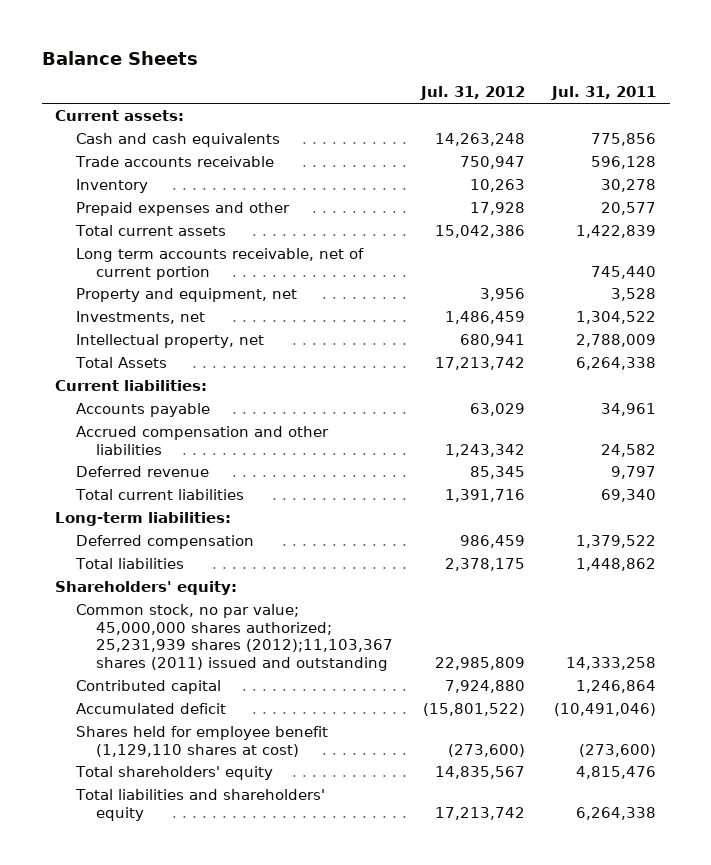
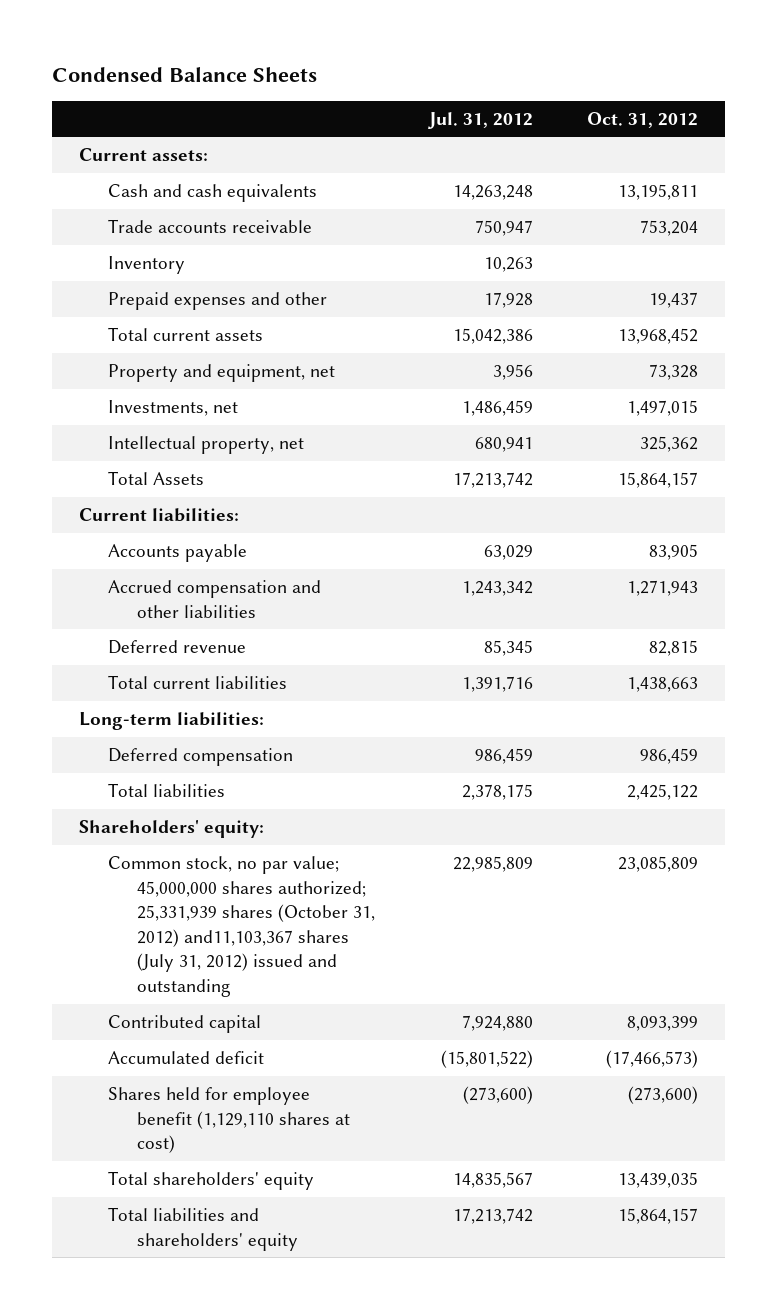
- Balance Sheets
+ Condensed Balance Sheets
- | Jul. 31, 2012 | Jul. 31, 2011
+ | Jul. 31, 2012 | Oct. 31, 2012
- Long term accounts receivable, net of current portion | | 745,440
- Common stock, no par value; 45,000,000 shares authorized; 25,231,939 shares (2012);11,103,367 shares (2011) issued and outstanding | 22,985,809 | 14,333,258
+ Common stock, no par value; 45,000,000 shares authorized; 25,331,939 shares (October 31, 2012) and11,103,367 shares (July 31, 2012) issued and outstanding | 22,985,809 | 23,085,809

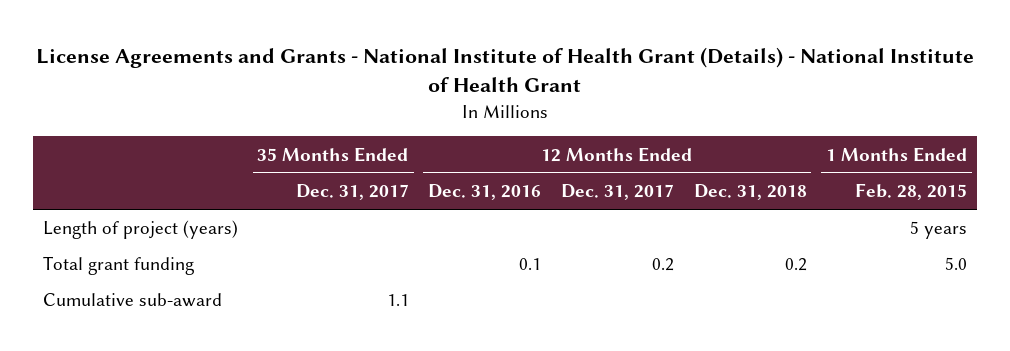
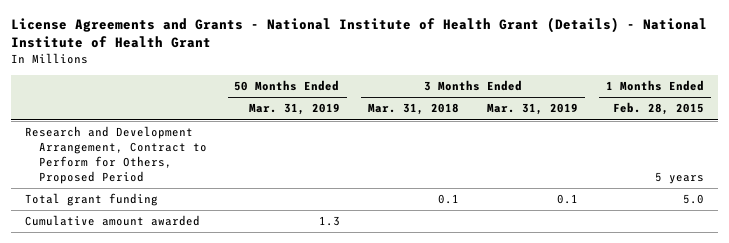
- | 35 Months Ended Dec. 31, 2017 | 12 Months Ended Dec. 31, 2016 | 12 Months Ended Dec. 31, 2017 | 12 Months Ended Dec. 31, 2018 | 1 Months Ended Feb. 28, 2015
+ | 50 Months Ended Mar. 31, 2019 | 3 Months Ended Mar. 31, 2018 | 3 Months Ended Mar. 31, 2019 | 1 Months Ended Feb. 28, 2015
- Length of project (years) | | | | | 5 years
+ Research and Development Arrangement, Contract to Perform for Others, Proposed Period | | | | 5 years
- Cumulative sub-award | 1.1 | | | |
+ Cumulative amount awarded | 1.3 | | |

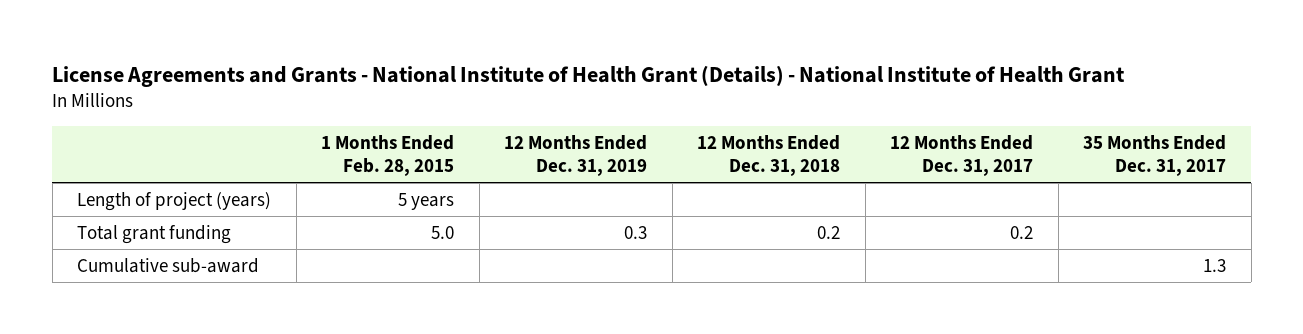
- | 50 Months Ended Mar. 31, 2019 | 3 Months Ended Mar. 31, 2018 | 3 Months Ended Mar. 31, 2019 | 1 Months Ended Feb. 28, 2015
+ | 1 Months Ended Feb. 28, 2015 | 12 Months Ended Dec. 31, 2019 | 12 Months Ended Dec. 31, 2018 | 12 Months Ended Dec. 31, 2017 | 35 Months Ended Dec. 31, 2017
- Research and Development Arrangement, Contract to Perform for Others, Proposed Period | | | | 5 years
+ Length of project (years) | 5 years | | | |
- Cumulative amount awarded | 1.3 | | |
+ Cumulative sub-award | | | | | 1.3

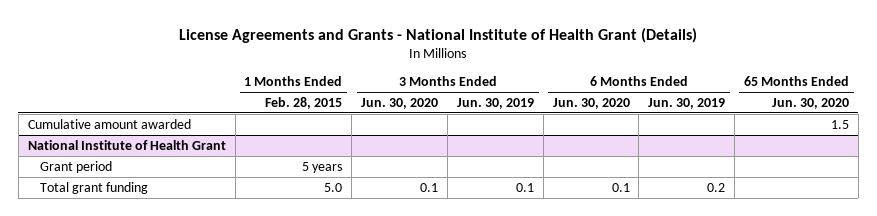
- License Agreements and Grants - National Institute of Health Grant (Details) - National Institute of Health Grant
+ License Agreements and Grants - National Institute of Health Grant (Details)
- | 1 Months Ended Feb. 28, 2015 | 12 Months Ended Dec. 31, 2019 | 12 Months Ended Dec. 31, 2018 | 12 Months Ended Dec. 31, 2017 | 35 Months Ended Dec. 31, 2017
+ | 1 Months Ended Feb. 28, 2015 | 3 Months Ended Jun. 30, 2020 | 3 Months Ended Jun. 30, 2019 | 6 Months Ended Jun. 30, 2020 | 6 Months Ended Jun. 30, 2019 | 65 Months Ended Jun. 30, 2020
- Length of project (years) | 5 years | | | |
+ Cumulative amount awarded | | | | | | 1.5
+ National Institute of Health Grant
+ Grant period | 5 years | | | | |
- Cumulative sub-award | | | | | 1.3

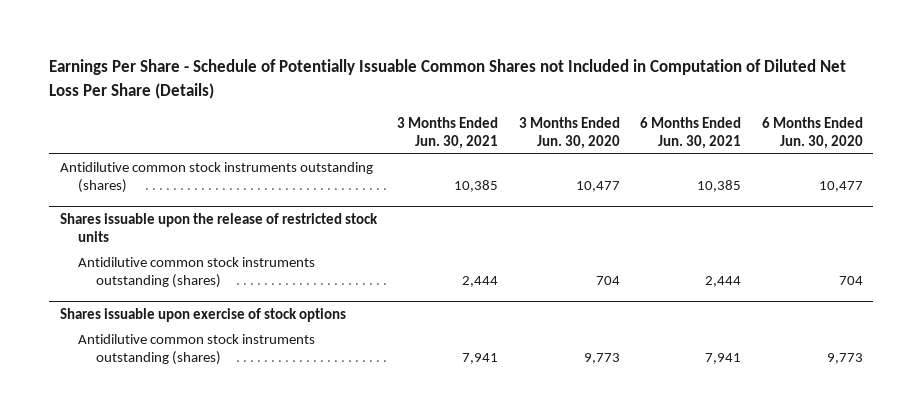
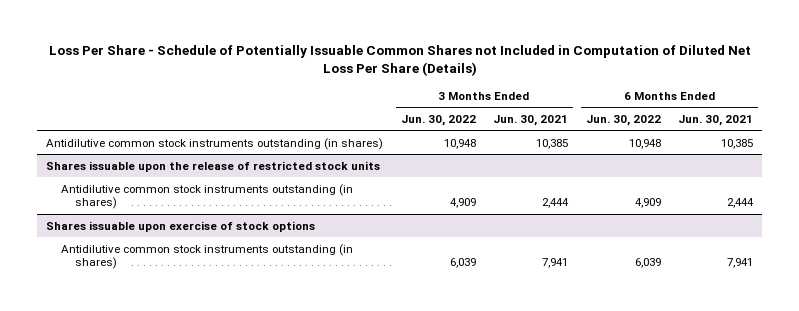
- Earnings Per Share - Schedule of Potentially Issuable Common Shares not Included in Computation of Diluted Net Loss Per Share (Details)
+ Loss Per Share - Schedule of Potentially Issuable Common Shares not Included in Computation of Diluted Net Loss Per Share (Details)
- | 3 Months Ended Jun. 30, 2021 | 3 Months Ended Jun. 30, 2020 | 6 Months Ended Jun. 30, 2021 | 6 Months Ended Jun. 30, 2020
+ | 3 Months Ended Jun. 30, 2022 | 3 Months Ended Jun. 30, 2021 | 6 Months Ended Jun. 30, 2022 | 6 Months Ended Jun. 30, 2021
- Antidilutive common stock instruments outstanding (shares) | 10,385 | 10,477 | 10,385 | 10,477
+ Antidilutive common stock instruments outstanding (in shares) | 10,948 | 10,385 | 10,948 | 10,385
@ Shares issuable upon the release of restricted stock units
- Antidilutive common stock instruments outstanding (shares) | 2,444 | 704 | 2,444 | 704
+ Antidilutive common stock instruments outstanding (in shares) | 4,909 | 2,444 | 4,909 | 2,444
@ Shares issuable upon exercise of stock options
- Antidilutive common stock instruments outstanding (shares) | 7,941 | 9,773 | 7,941 | 9,773
+ Antidilutive common stock instruments outstanding (in shares) | 6,039 | 7,941 | 6,039 | 7,941

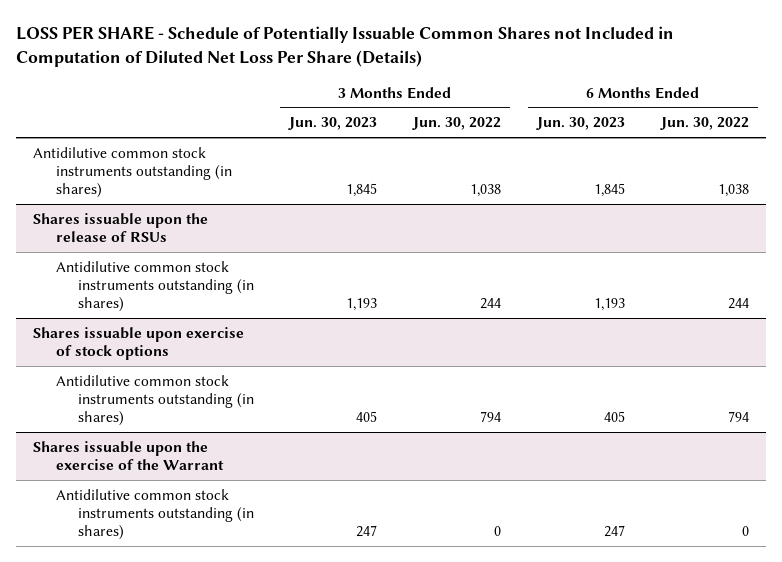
- Loss Per Share - Schedule of Potentially Issuable Common Shares not Included in Computation of Diluted Net Loss Per Share (Details)
+ LOSS PER SHARE - Schedule of Potentially Issuable Common Shares not Included in Computation of Diluted Net Loss Per Share (Details)
- | 3 Months Ended Jun. 30, 2022 | 3 Months Ended Jun. 30, 2021 | 6 Months Ended Jun. 30, 2022 | 6 Months Ended Jun. 30, 2021
+ | 3 Months Ended Jun. 30, 2023 | 3 Months Ended Jun. 30, 2022 | 6 Months Ended Jun. 30, 2023 | 6 Months Ended Jun. 30, 2022
- Antidilutive common stock instruments outstanding (in shares) | 10,948 | 10,385 | 10,948 | 10,385
- Shares issuable upon the release of restricted stock units
- Antidilutive common stock instruments outstanding (in shares) | 4,909 | 2,444 | 4,909 | 2,444
+ Antidilutive common stock instruments outstanding (in shares) | 1,845 | 1,038 | 1,845 | 1,038
+ Shares issuable upon the release of RSUs
+ Antidilutive common stock instruments outstanding (in shares) | 1,193 | 244 | 1,193 | 244
@ Shares issuable upon exercise of stock options
- Antidilutive common stock instruments outstanding (in shares) | 6,039 | 7,941 | 6,039 | 7,941
+ Antidilutive common stock instruments outstanding (in shares) | 405 | 794 | 405 | 794
+ Shares issuable upon the exercise of the Warrant
+ Antidilutive common stock instruments outstanding (in shares) | 247 | 0 | 247 | 0

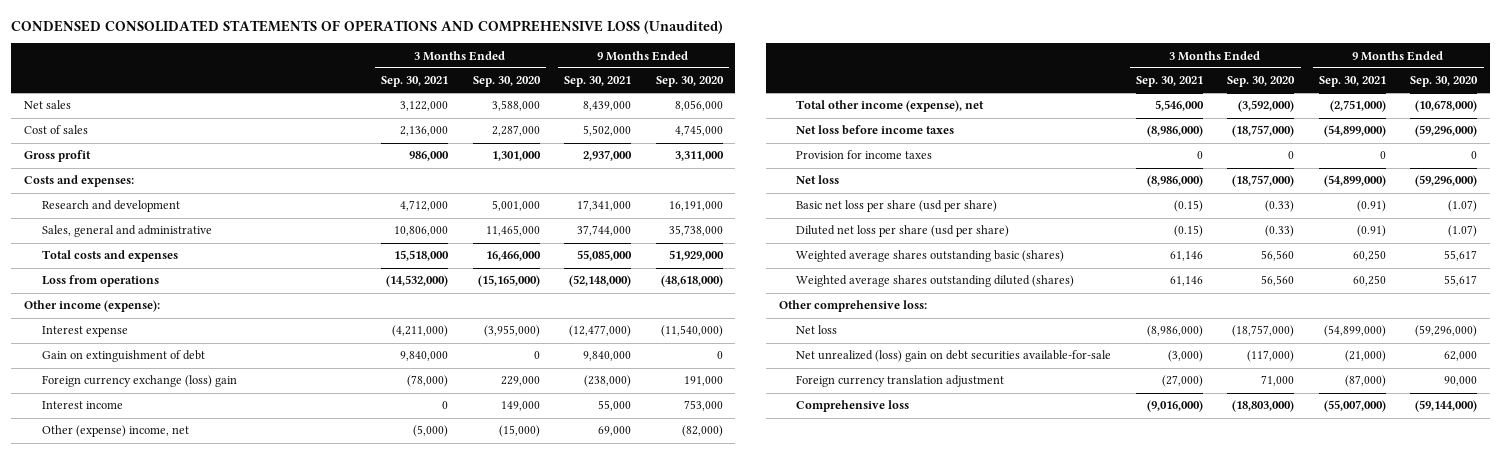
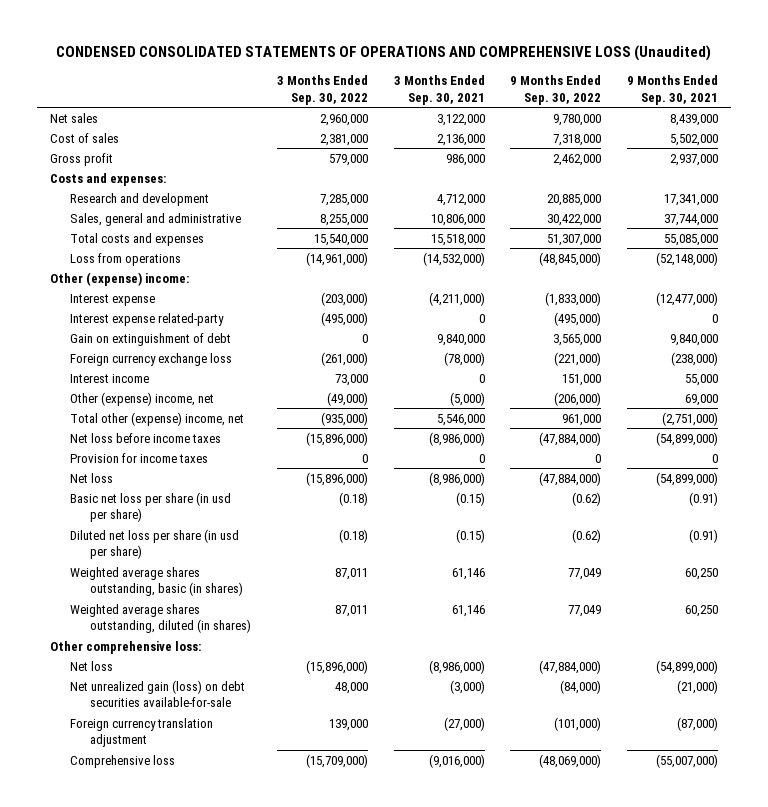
- | 3 Months Ended Sep. 30, 2021 | 3 Months Ended Sep. 30, 2020 | 9 Months Ended Sep. 30, 2021 | 9 Months Ended Sep. 30, 2020
+ | 3 Months Ended Sep. 30, 2022 | 3 Months Ended Sep. 30, 2021 | 9 Months Ended Sep. 30, 2022 | 9 Months Ended Sep. 30, 2021
- Other income (expense):
+ Other (expense) income:
+ Interest expense related-party | (495,000) | 0 | (495,000) | 0
- Foreign currency exchange (loss) gain | (78,000) | 229,000 | (238,000) | 191,000
+ Foreign currency exchange loss | (261,000) | (78,000) | (221,000) | (238,000)
- Total other income (expense), net | 5,546,000 | (3,592,000) | (2,751,000) | (10,678,000)
+ Total other (expense) income, net | (935,000) | 5,546,000 | 961,000 | (2,751,000)
- Basic net loss per share (usd per share) | (0.15) | (0.33) | (0.91) | (1.07)
- Diluted net loss per share (usd per share) | (0.15) | (0.33) | (0.91) | (1.07)
- Weighted average shares outstanding basic (shares) | 61,146 | 56,560 | 60,250 | 55,617
- Weighted average shares outstanding diluted (shares) | 61,146 | 56,560 | 60,250 | 55,617
+ Basic net loss per share (in usd per share) | (0.18) | (0.15) | (0.62) | (0.91)
+ Diluted net loss per share (in usd per share) | (0.18) | (0.15) | (0.62) | (0.91)
+ Weighted average shares outstanding, basic (in shares) | 87,011 | 61,146 | 77,049 | 60,250
+ Weighted average shares outstanding, diluted (in shares) | 87,011 | 61,146 | 77,049 | 60,250
- Net unrealized (loss) gain on debt securities available-for-sale | (3,000) | (117,000) | (21,000) | 62,000
+ Net unrealized gain (loss) on debt securities available-for-sale | 48,000 | (3,000) | (84,000) | (21,000)

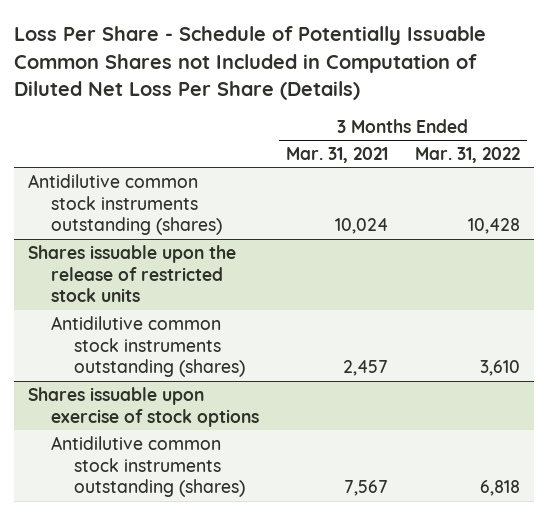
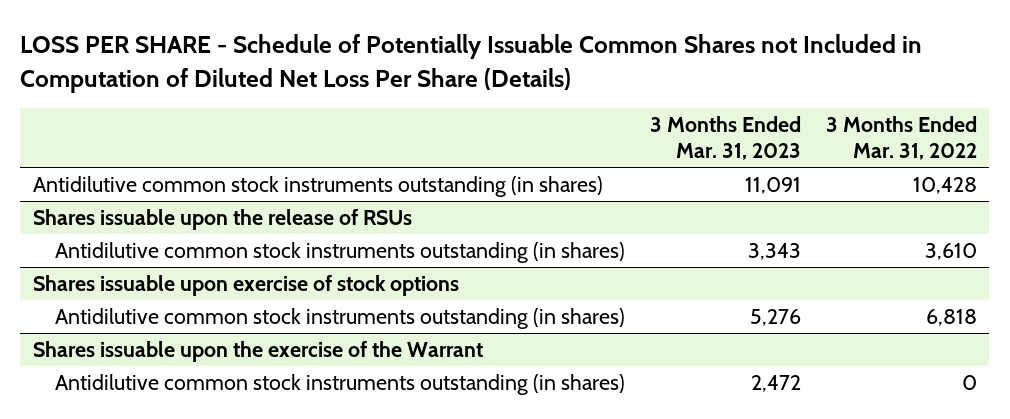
- Loss Per Share - Schedule of Potentially Issuable Common Shares not Included in Computation of Diluted Net Loss Per Share (Details)
+ LOSS PER SHARE - Schedule of Potentially Issuable Common Shares not Included in Computation of Diluted Net Loss Per Share (Details)
- | 3 Months Ended Mar. 31, 2021 | 3 Months Ended Mar. 31, 2022
+ | 3 Months Ended Mar. 31, 2023 | 3 Months Ended Mar. 31, 2022
- Antidilutive common stock instruments outstanding (shares) | 10,024 | 10,428
- Shares issuable upon the release of restricted stock units
- Antidilutive common stock instruments outstanding (shares) | 2,457 | 3,610
+ Antidilutive common stock instruments outstanding (in shares) | 11,091 | 10,428
+ Shares issuable upon the release of RSUs
+ Antidilutive common stock instruments outstanding (in shares) | 3,343 | 3,610
@ Shares issuable upon exercise of stock options
- Antidilutive common stock instruments outstanding (shares) | 7,567 | 6,818
+ Antidilutive common stock instruments outstanding (in shares) | 5,276 | 6,818
+ Shares issuable upon the exercise of the Warrant
+ Antidilutive common stock instruments outstanding (in shares) | 2,472 | 0

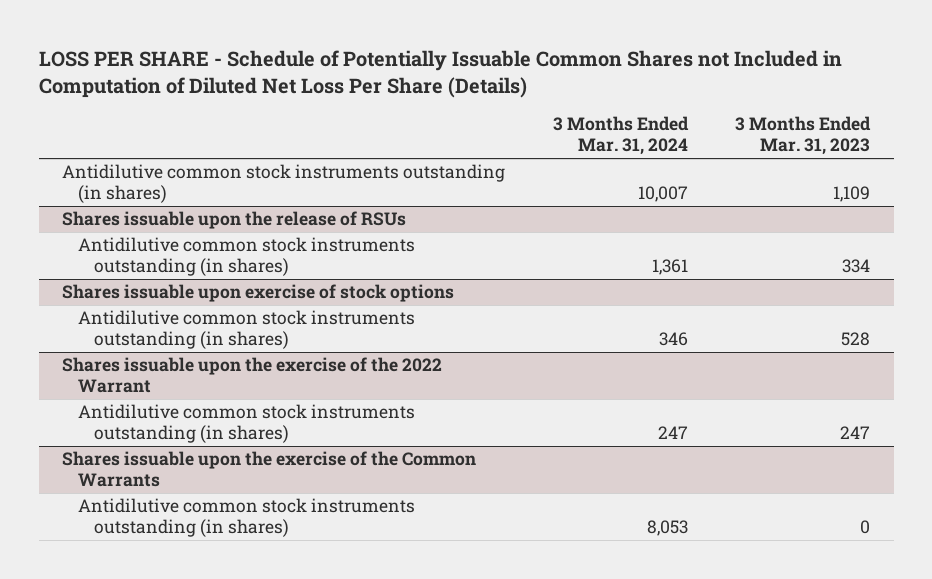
- | 3 Months Ended Mar. 31, 2023 | 3 Months Ended Mar. 31, 2022
+ | 3 Months Ended Mar. 31, 2024 | 3 Months Ended Mar. 31, 2023
- Antidilutive common stock instruments outstanding (in shares) | 11,091 | 10,428
+ Antidilutive common stock instruments outstanding (in shares) | 10,007 | 1,109
@ Shares issuable upon the release of RSUs
- Antidilutive common stock instruments outstanding (in shares) | 3,343 | 3,610
+ Antidilutive common stock instruments outstanding (in shares) | 1,361 | 334
@ Shares issuable upon exercise of stock options
- Antidilutive common stock instruments outstanding (in shares) | 5,276 | 6,818
- Shares issuable upon the exercise of the Warrant
- Antidilutive common stock instruments outstanding (in shares) | 2,472 | 0
@ Shares issuable upon exercise of stock options
+ Antidilutive common stock instruments outstanding (in shares) | 346 | 528
+ Shares issuable upon the exercise of the 2022 Warrant
+ Antidilutive common stock instruments outstanding (in shares) | 247 | 247
+ Shares issuable upon the exercise of the Common Warrants
+ Antidilutive common stock instruments outstanding (in shares) | 8,053 | 0

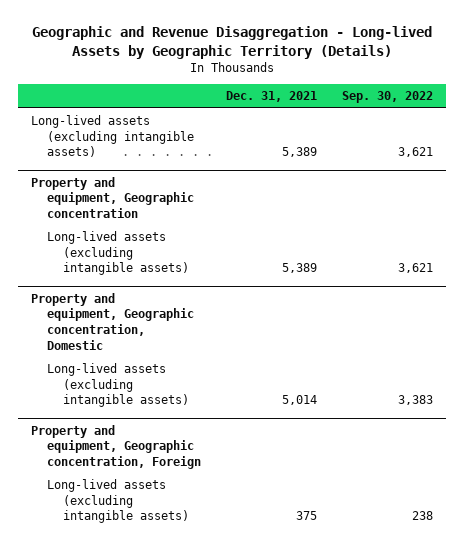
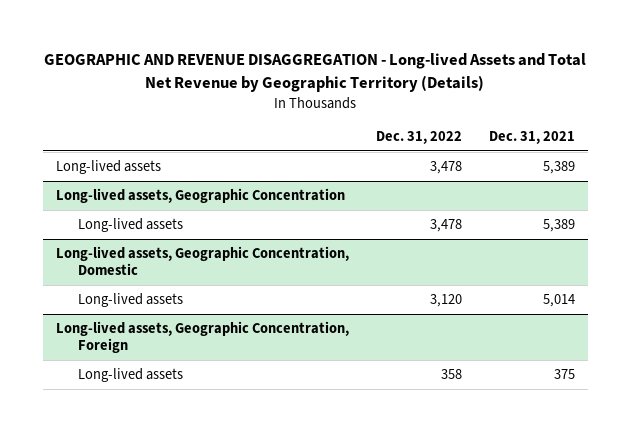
- Geographic and Revenue Disaggregation - Long-lived Assets by Geographic Territory (Details)
+ GEOGRAPHIC AND REVENUE DISAGGREGATION - Long-lived Assets and Total Net Revenue by Geographic Territory (Details)
- | Dec. 31, 2021 | Sep. 30, 2022
+ | Dec. 31, 2022 | Dec. 31, 2021
- Long-lived assets (excluding intangible assets) | 5,389 | 3,621
- Property and equipment, Geographic concentration
- Long-lived assets (excluding intangible assets) | 5,389 | 3,621
- Property and equipment, Geographic concentration, Domestic
- Long-lived assets (excluding intangible assets) | 5,014 | 3,383
- Property and equipment, Geographic concentration, Foreign
- Long-lived assets (excluding intangible assets) | 375 | 238
+ Long-lived assets | 3,478 | 5,389
+ Long-lived assets, Geographic Concentration
+ Long-lived assets | 3,478 | 5,389
+ Long-lived assets, Geographic Concentration, Domestic
+ Long-lived assets | 3,120 | 5,014
+ Long-lived assets, Geographic Concentration, Foreign
+ Long-lived assets | 358 | 375

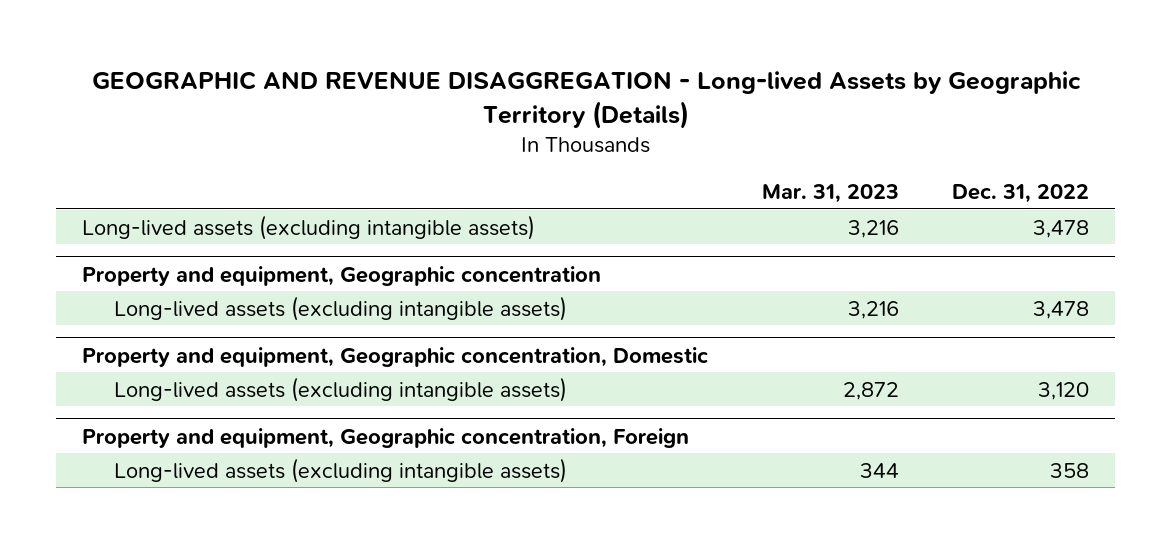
- GEOGRAPHIC AND REVENUE DISAGGREGATION - Long-lived Assets and Total Net Revenue by Geographic Territory (Details)
+ GEOGRAPHIC AND REVENUE DISAGGREGATION - Long-lived Assets by Geographic Territory (Details)
- | Dec. 31, 2022 | Dec. 31, 2021
+ | Mar. 31, 2023 | Dec. 31, 2022
- Long-lived assets | 3,478 | 5,389
- Long-lived assets, Geographic Concentration
- Long-lived assets | 3,478 | 5,389
- Long-lived assets, Geographic Concentration, Domestic
- Long-lived assets | 3,120 | 5,014
- Long-lived assets, Geographic Concentration, Foreign
- Long-lived assets | 358 | 375
+ Long-lived assets (excluding intangible assets) | 3,216 | 3,478
+ Property and equipment, Geographic concentration
+ Long-lived assets (excluding intangible assets) | 3,216 | 3,478
+ Property and equipment, Geographic concentration, Domestic
+ Long-lived assets (excluding intangible assets) | 2,872 | 3,120
+ Property and equipment, Geographic concentration, Foreign
+ Long-lived assets (excluding intangible assets) | 344 | 358

